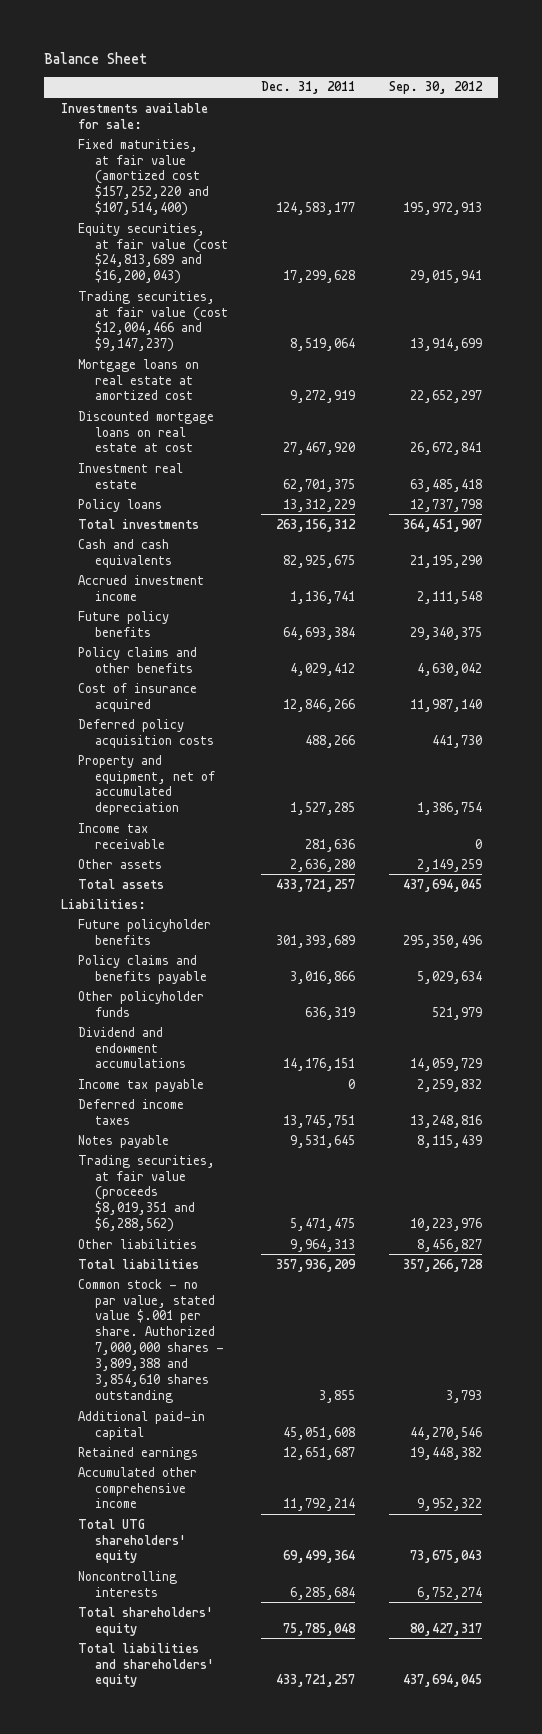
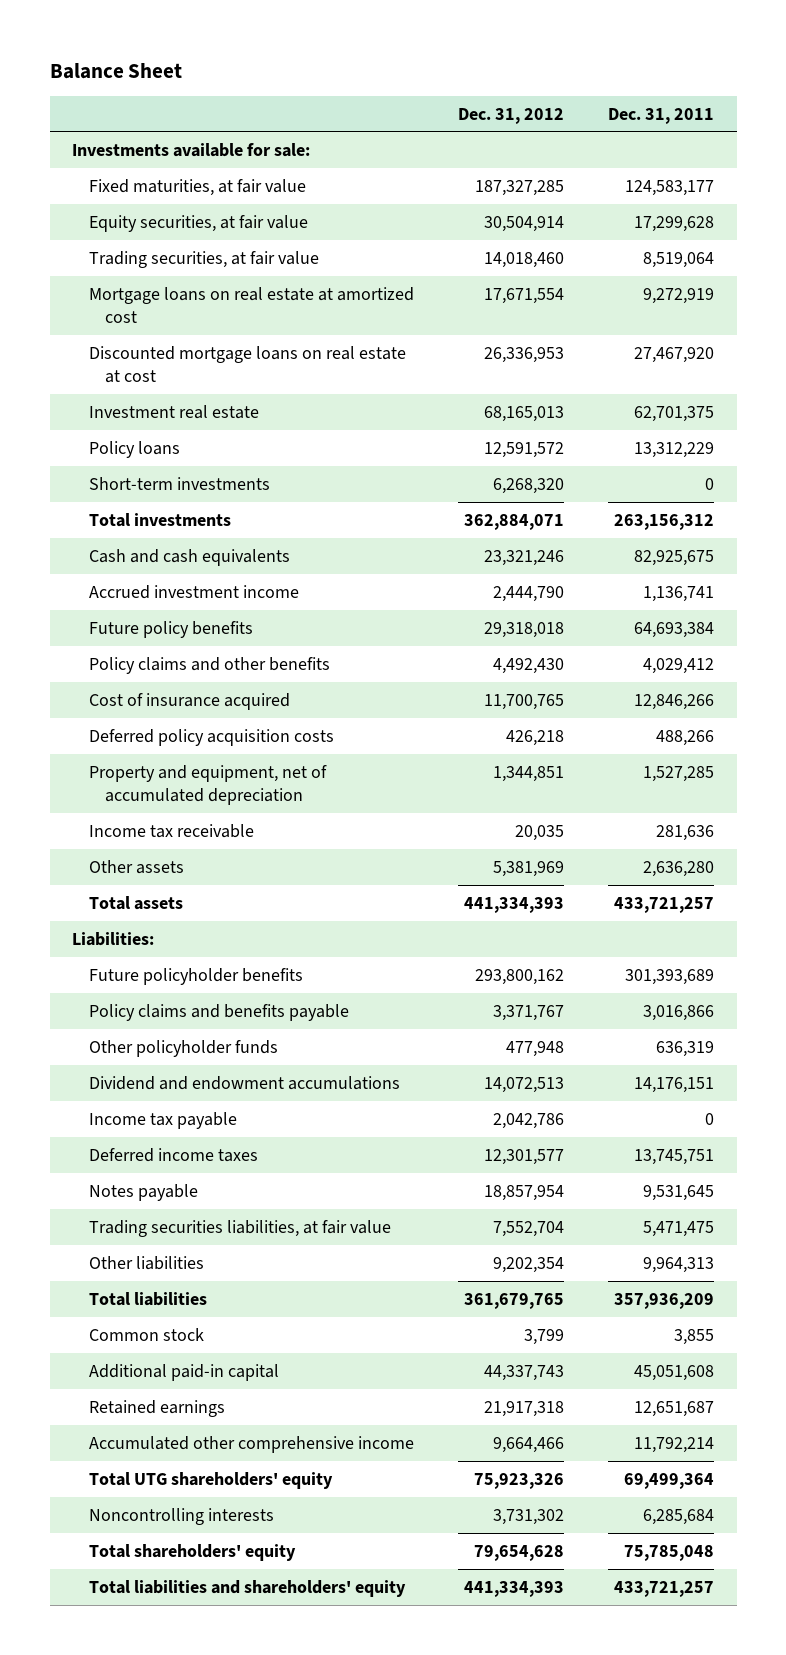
- | Dec. 31, 2011 | Sep. 30, 2012
+ | Dec. 31, 2012 | Dec. 31, 2011
- Fixed maturities, at fair value (amortized cost $157,252,220 and $107,514,400) | 124,583,177 | 195,972,913
- Equity securities, at fair value (cost $24,813,689 and $16,200,043) | 17,299,628 | 29,015,941
- Trading securities, at fair value (cost $12,004,466 and $9,147,237) | 8,519,064 | 13,914,699
+ Fixed maturities, at fair value | 187,327,285 | 124,583,177
+ Equity securities, at fair value | 30,504,914 | 17,299,628
+ Trading securities, at fair value | 14,018,460 | 8,519,064
+ Short-term investments | 6,268,320 | 0
- Trading securities, at fair value (proceeds $8,019,351 and $6,288,562) | 5,471,475 | 10,223,976
+ Trading securities liabilities, at fair value | 7,552,704 | 5,471,475
- Common stock - no par value, stated value $.001 per share. Authorized 7,000,000 shares - 3,809,388 and 3,854,610 shares outstanding | 3,855 | 3,793
+ Common stock | 3,799 | 3,855

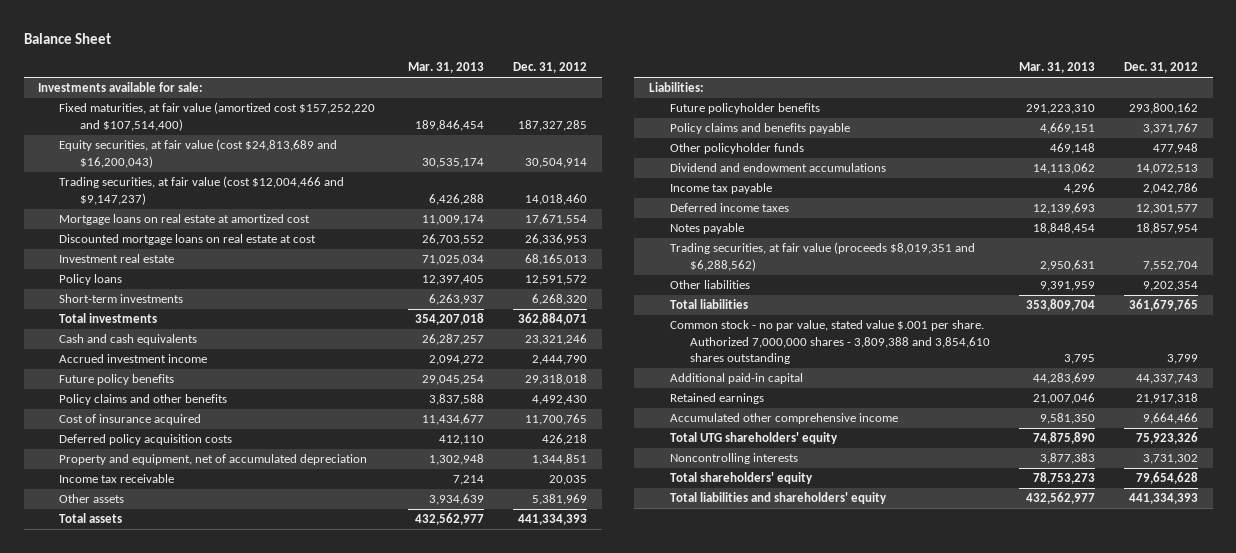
- | Dec. 31, 2012 | Dec. 31, 2011
+ | Mar. 31, 2013 | Dec. 31, 2012
- Fixed maturities, at fair value | 187,327,285 | 124,583,177
- Equity securities, at fair value | 30,504,914 | 17,299,628
- Trading securities, at fair value | 14,018,460 | 8,519,064
+ Fixed maturities, at fair value (amortized cost $157,252,220 and $107,514,400) | 189,846,454 | 187,327,285
+ Equity securities, at fair value (cost $24,813,689 and $16,200,043) | 30,535,174 | 30,504,914
+ Trading securities, at fair value (cost $12,004,466 and $9,147,237) | 6,426,288 | 14,018,460
- Trading securities liabilities, at fair value | 7,552,704 | 5,471,475
+ Trading securities, at fair value (proceeds $8,019,351 and $6,288,562) | 2,950,631 | 7,552,704
- Common stock | 3,799 | 3,855
+ Common stock - no par value, stated value $.001 per share. Authorized 7,000,000 shares - 3,809,388 and 3,854,610 shares outstanding | 3,795 | 3,799

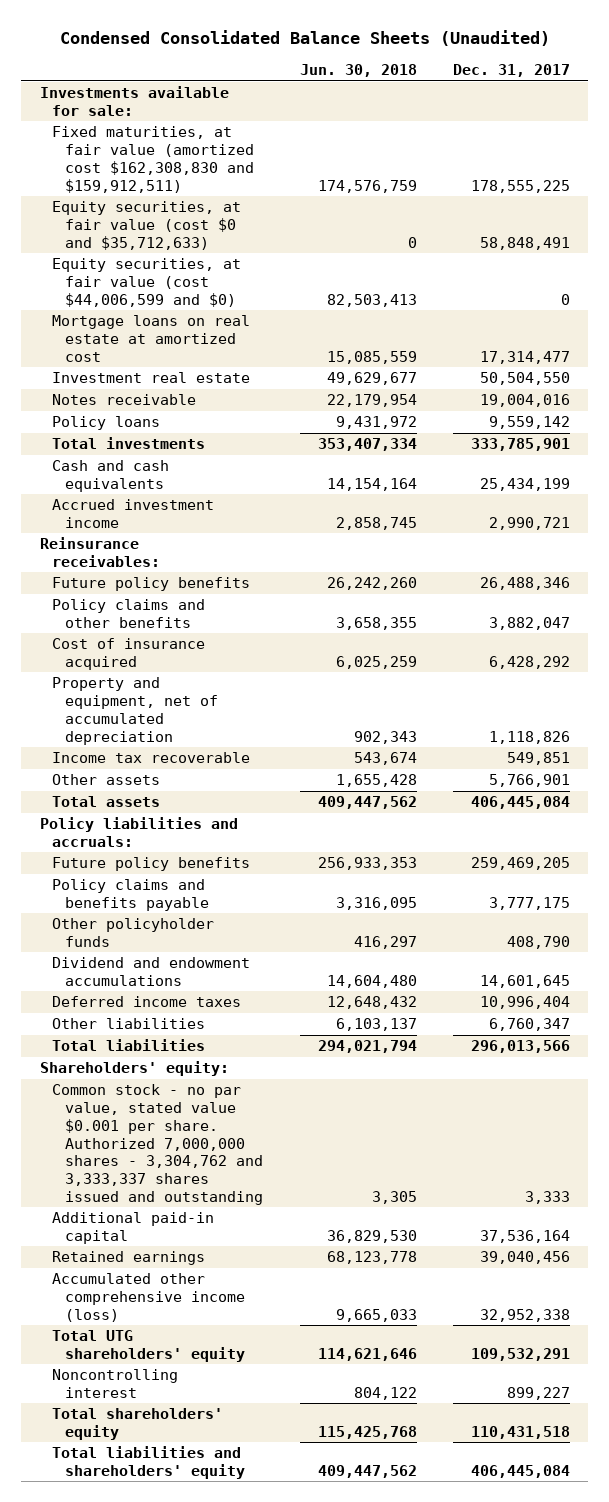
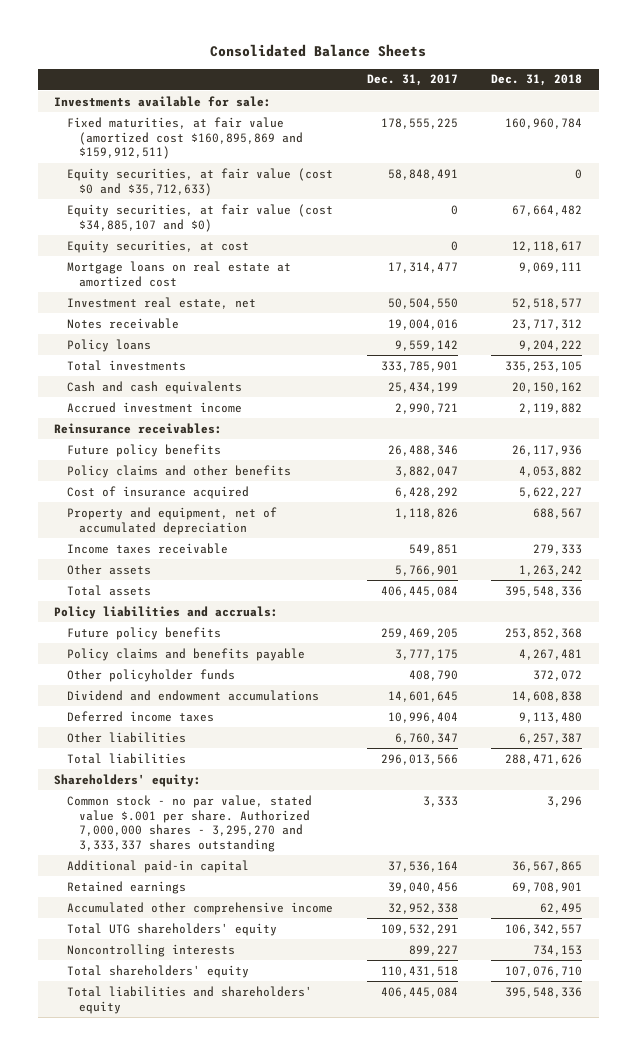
- Condensed Consolidated Balance Sheets (Unaudited)
+ Consolidated Balance Sheets
- | Jun. 30, 2018 | Dec. 31, 2017
+ | Dec. 31, 2017 | Dec. 31, 2018
- Fixed maturities, at fair value (amortized cost $162,308,830 and $159,912,511) | 174,576,759 | 178,555,225
+ Fixed maturities, at fair value (amortized cost $160,895,869 and $159,912,511) | 178,555,225 | 160,960,784
- Equity securities, at fair value (cost $44,006,599 and $0) | 82,503,413 | 0
+ Equity securities, at fair value (cost $34,885,107 and $0) | 0 | 67,664,482
+ Equity securities, at cost | 0 | 12,118,617
- Investment real estate | 49,629,677 | 50,504,550
+ Investment real estate, net | 50,504,550 | 52,518,577
- Income tax recoverable | 543,674 | 549,851
+ Income taxes receivable | 549,851 | 279,333
- Common stock - no par value, stated value $0.001 per share. Authorized 7,000,000 shares - 3,304,762 and 3,333,337 shares issued and outstanding | 3,305 | 3,333
+ Common stock - no par value, stated value $.001 per share. Authorized 7,000,000 shares - 3,295,270 and 3,333,337 shares outstanding | 3,333 | 3,296
- Accumulated other comprehensive income (loss) | 9,665,033 | 32,952,338
+ Accumulated other comprehensive income | 32,952,338 | 62,495
- Noncontrolling interest | 804,122 | 899,227
+ Noncontrolling interests | 899,227 | 734,153

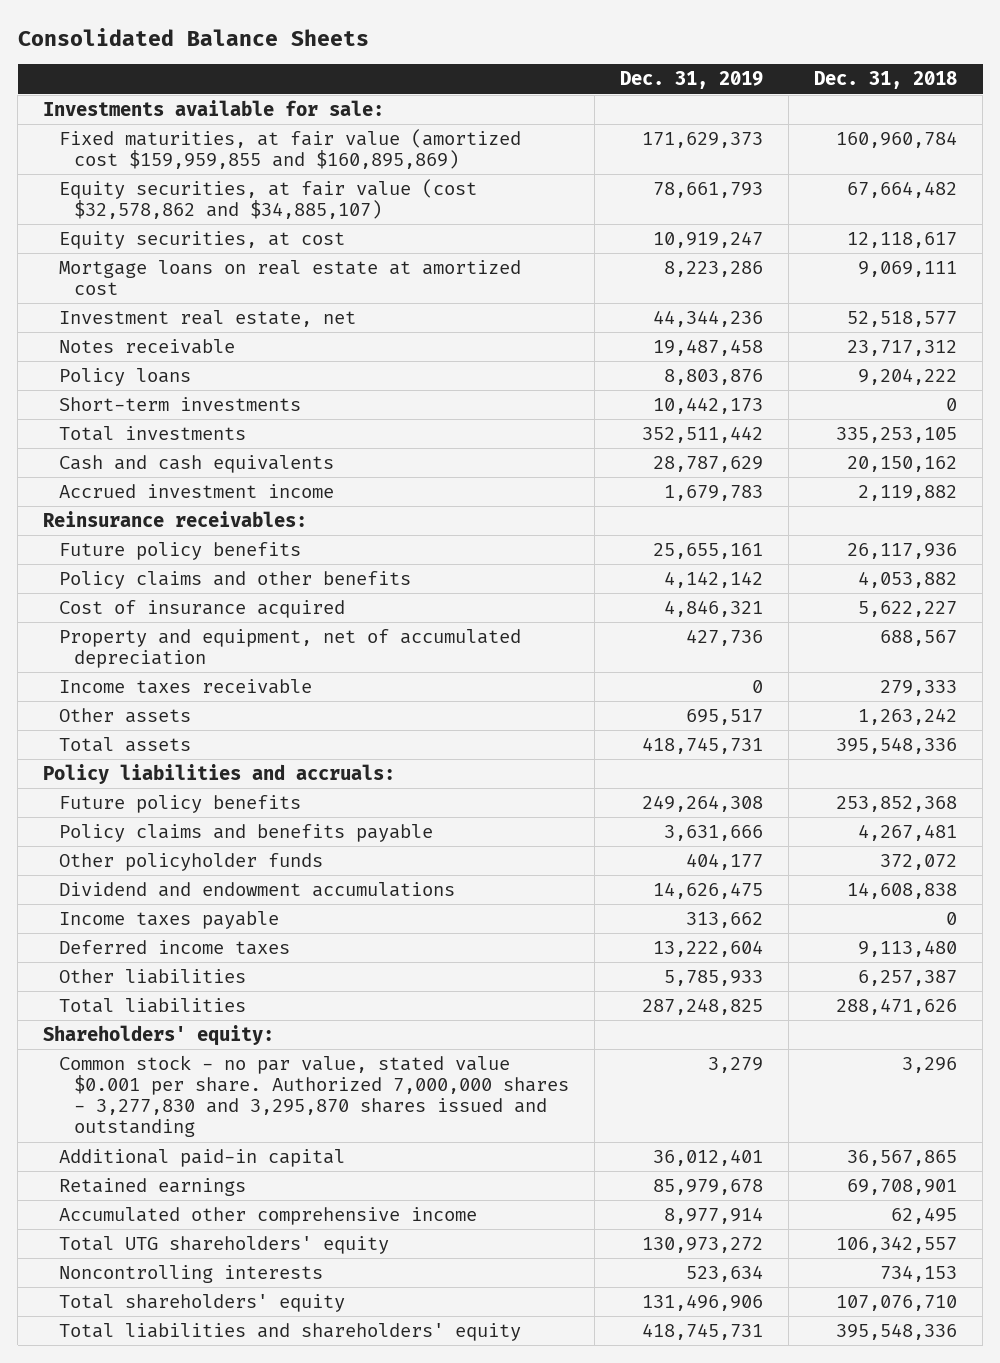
- | Dec. 31, 2017 | Dec. 31, 2018
+ | Dec. 31, 2019 | Dec. 31, 2018
- Fixed maturities, at fair value (amortized cost $160,895,869 and $159,912,511) | 178,555,225 | 160,960,784
- Equity securities, at fair value (cost $0 and $35,712,633) | 58,848,491 | 0
- Equity securities, at fair value (cost $34,885,107 and $0) | 0 | 67,664,482
+ Fixed maturities, at fair value (amortized cost $159,959,855 and $160,895,869) | 171,629,373 | 160,960,784
+ Equity securities, at fair value (cost $32,578,862 and $34,885,107) | 78,661,793 | 67,664,482
+ Short-term investments | 10,442,173 | 0
+ Income taxes payable | 313,662 | 0
- Common stock - no par value, stated value $.001 per share. Authorized 7,000,000 shares - 3,295,270 and 3,333,337 shares outstanding | 3,333 | 3,296
+ Common stock - no par value, stated value $0.001 per share. Authorized 7,000,000 shares - 3,277,830 and 3,295,870 shares issued and outstanding | 3,279 | 3,296

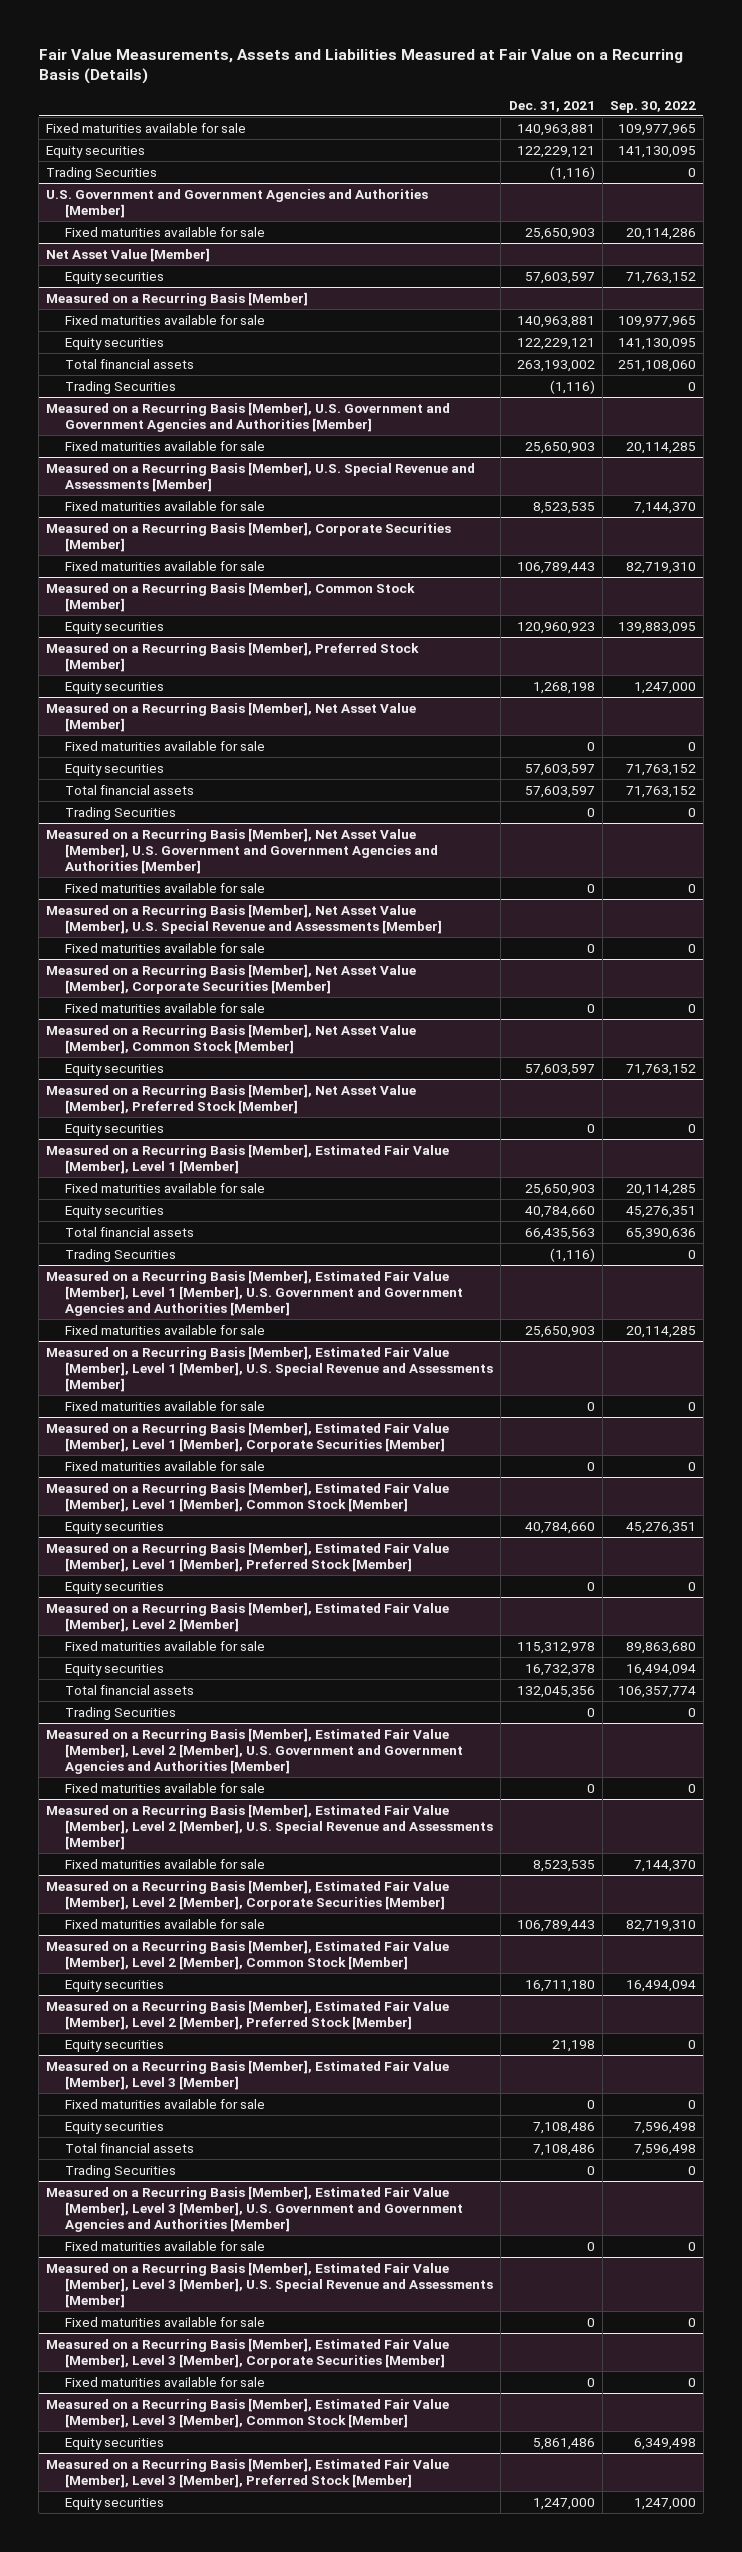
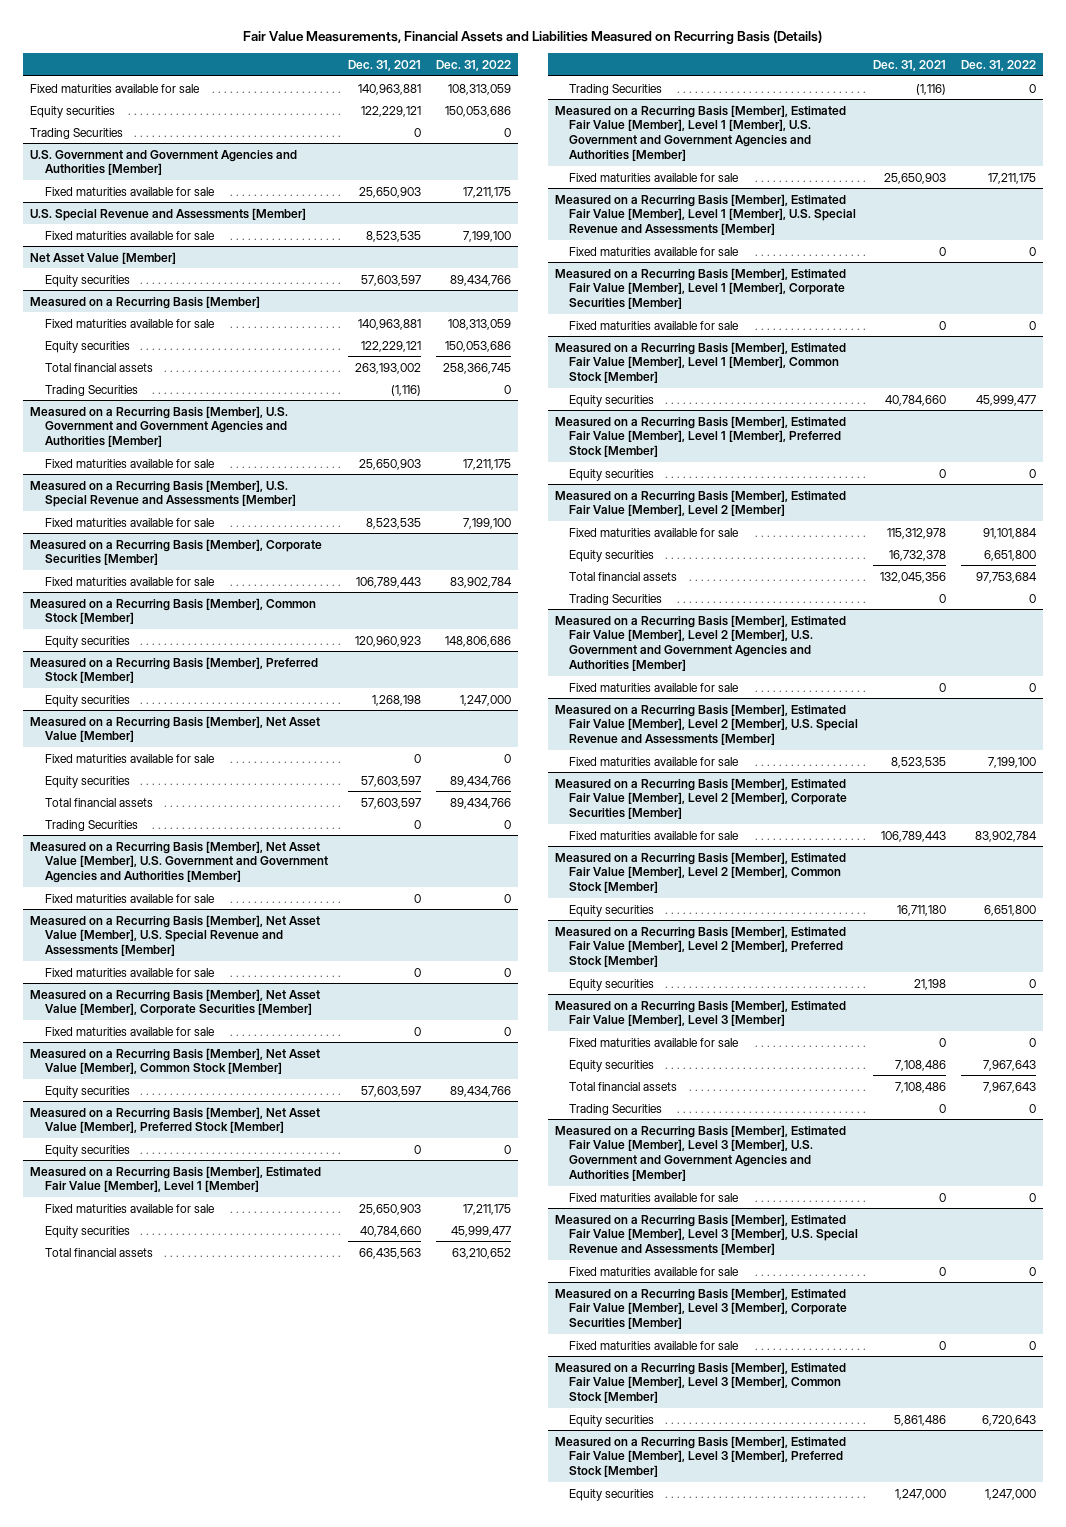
- Fair Value Measurements, Assets and Liabilities Measured at Fair Value on a Recurring Basis (Details)
+ Fair Value Measurements, Financial Assets and Liabilities Measured on Recurring Basis (Details)
- | Dec. 31, 2021 | Sep. 30, 2022
+ | Dec. 31, 2021 | Dec. 31, 2022
- Trading Securities | (1,116) | 0
+ Trading Securities | 0 | 0
+ U.S. Special Revenue and Assessments [Member]
+ Fixed maturities available for sale | 8,523,535 | 7,199,100

